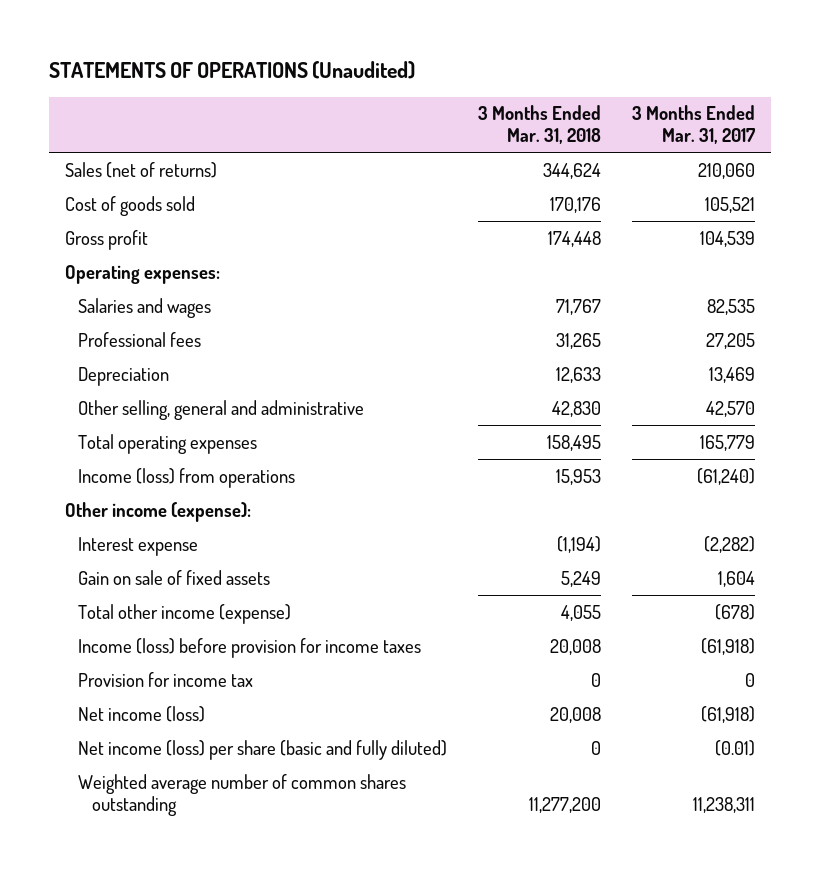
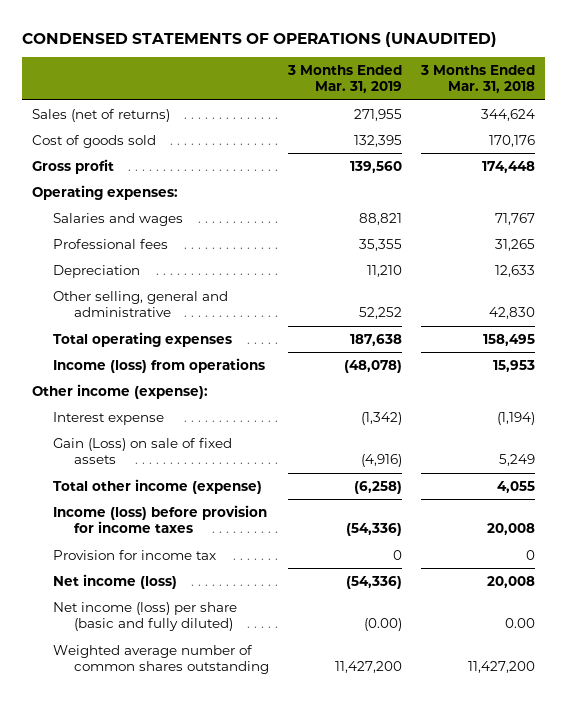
- STATEMENTS OF OPERATIONS (Unaudited)
+ CONDENSED STATEMENTS OF OPERATIONS (UNAUDITED)
- | 3 Months Ended Mar. 31, 2018 | 3 Months Ended Mar. 31, 2017
+ | 3 Months Ended Mar. 31, 2019 | 3 Months Ended Mar. 31, 2018
- Gain on sale of fixed assets | 5,249 | 1,604
+ Gain (Loss) on sale of fixed assets | (4,916) | 5,249
- Net income (loss) per share (basic and fully diluted) | 0 | (0.01)
- Weighted average number of common shares outstanding | 11,277,200 | 11,238,311
+ Net income (loss) per share (basic and fully diluted) | (0.00) | 0.00
+ Weighted average number of common shares outstanding | 11,427,200 | 11,427,200

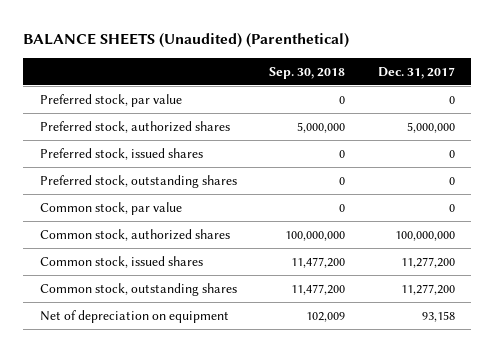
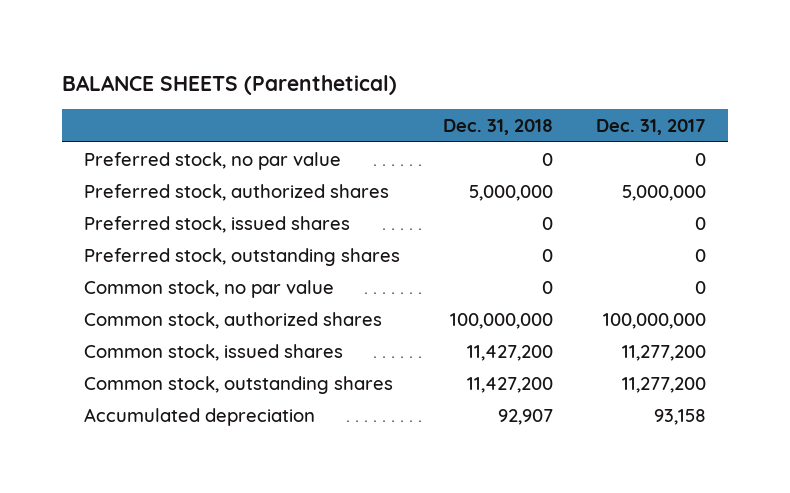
- BALANCE SHEETS (Unaudited) (Parenthetical)
+ BALANCE SHEETS (Parenthetical)
- | Sep. 30, 2018 | Dec. 31, 2017
+ | Dec. 31, 2018 | Dec. 31, 2017
- Preferred stock, par value | 0 | 0
+ Preferred stock, no par value | 0 | 0
- Common stock, par value | 0 | 0
+ Common stock, no par value | 0 | 0
- Net of depreciation on equipment | 102,009 | 93,158
+ Accumulated depreciation | 92,907 | 93,158

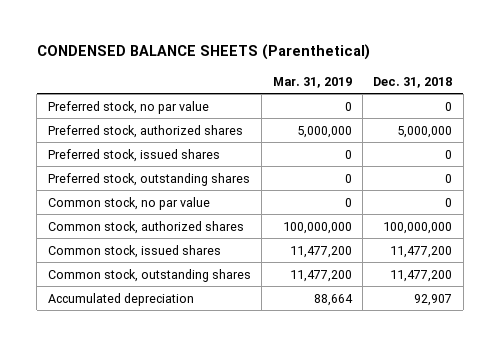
- BALANCE SHEETS (Parenthetical)
+ CONDENSED BALANCE SHEETS (Parenthetical)
- | Dec. 31, 2018 | Dec. 31, 2017
+ | Mar. 31, 2019 | Dec. 31, 2018
- Common stock, issued shares | 11,427,200 | 11,277,200
- Common stock, outstanding shares | 11,427,200 | 11,277,200
+ Common stock, issued shares | 11,477,200 | 11,477,200
+ Common stock, outstanding shares | 11,477,200 | 11,477,200

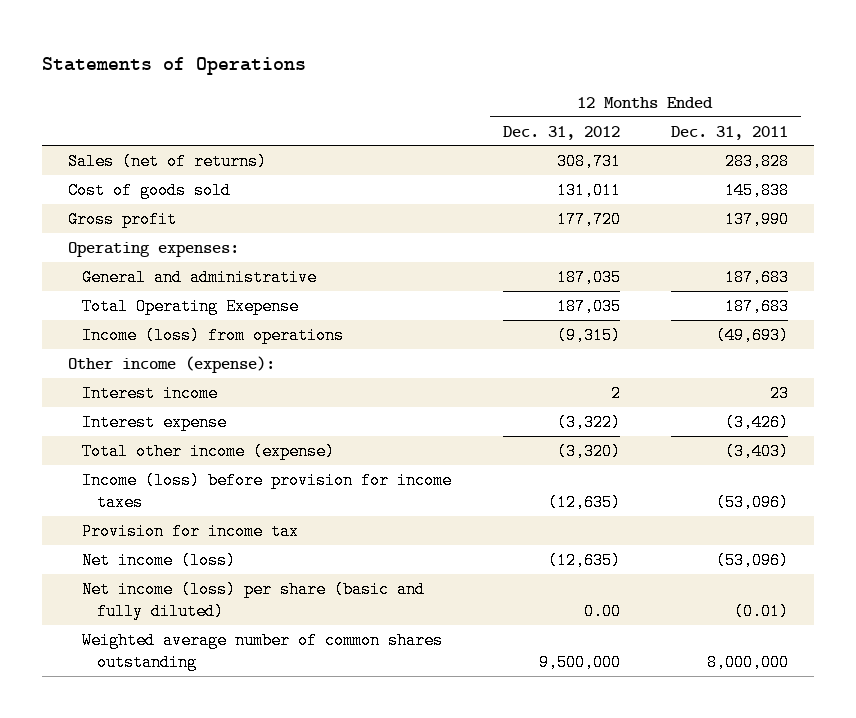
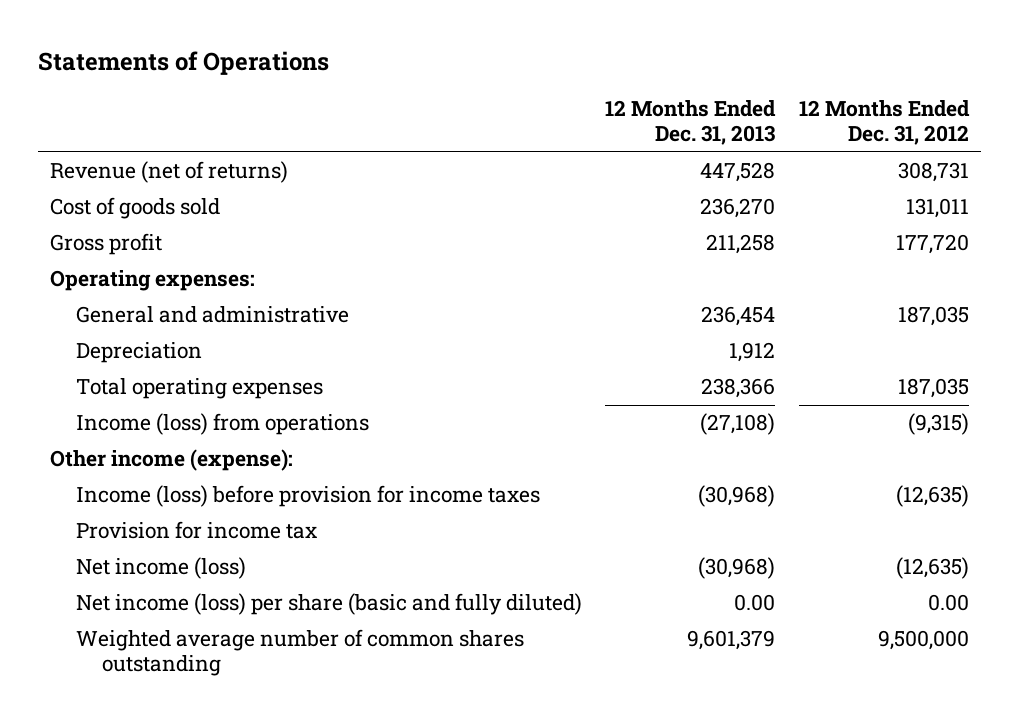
- | 12 Months Ended Dec. 31, 2012 | 12 Months Ended Dec. 31, 2011
+ | 12 Months Ended Dec. 31, 2013 | 12 Months Ended Dec. 31, 2012
- Sales (net of returns) | 308,731 | 283,828
+ Revenue (net of returns) | 447,528 | 308,731
- Total Operating Exepense | 187,035 | 187,683
+ Depreciation | 1,912 |
+ Total operating expenses | 238,366 | 187,035
- Interest income | 2 | 23
- Interest expense | (3,322) | (3,426)
- Total other income (expense) | (3,320) | (3,403)

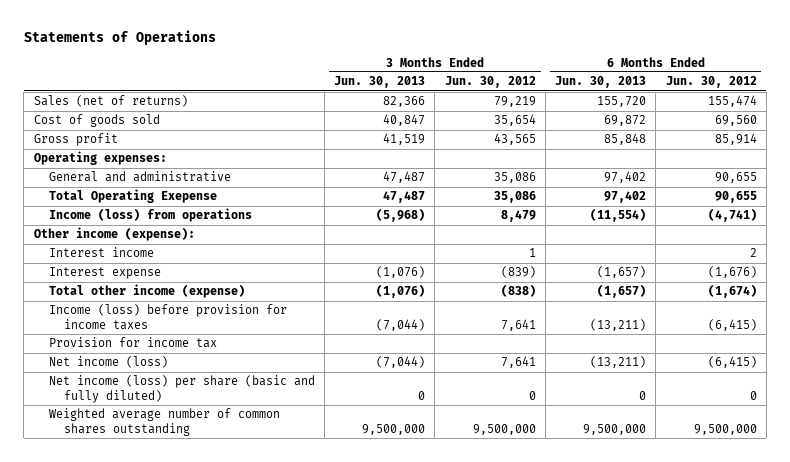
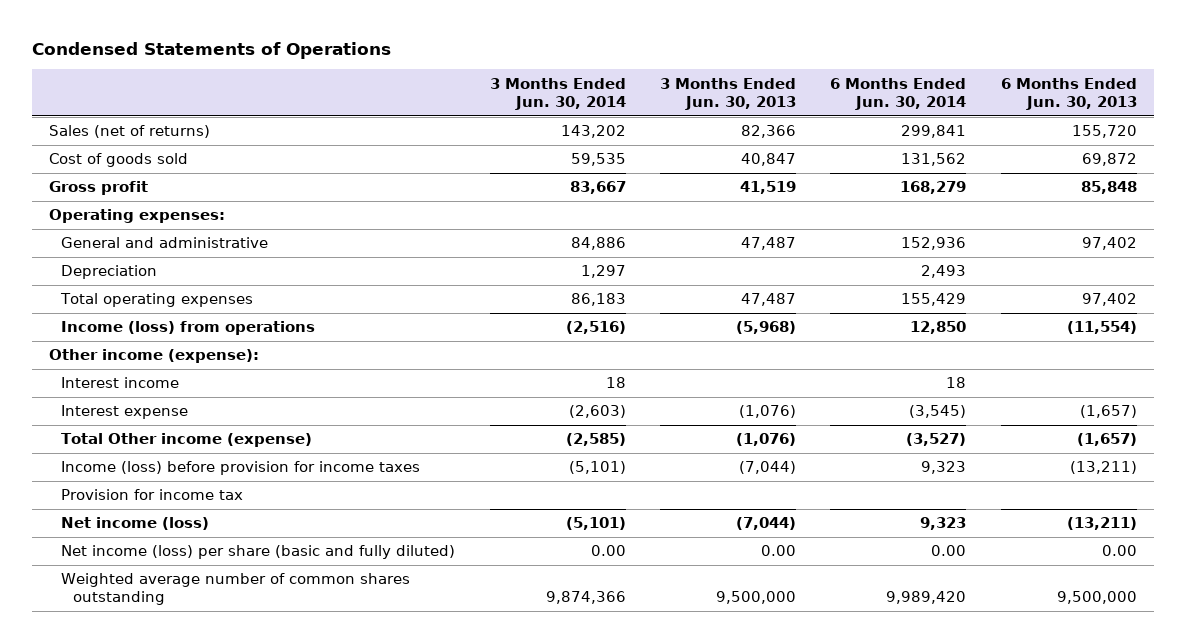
- Statements of Operations
+ Condensed Statements of Operations
- | 3 Months Ended Jun. 30, 2013 | 3 Months Ended Jun. 30, 2012 | 6 Months Ended Jun. 30, 2013 | 6 Months Ended Jun. 30, 2012
+ | 3 Months Ended Jun. 30, 2014 | 3 Months Ended Jun. 30, 2013 | 6 Months Ended Jun. 30, 2014 | 6 Months Ended Jun. 30, 2013
- Total Operating Exepense | 47,487 | 35,086 | 97,402 | 90,655
+ Depreciation | 1,297 | | 2,493 |
+ Total operating expenses | 86,183 | 47,487 | 155,429 | 97,402
- Total other income (expense) | (1,076) | (838) | (1,657) | (1,674)
+ Total Other income (expense) | (2,585) | (1,076) | (3,527) | (1,657)
- Net income (loss) per share (basic and fully diluted) | 0 | 0 | 0 | 0
+ Net income (loss) per share (basic and fully diluted) | 0.00 | 0.00 | 0.00 | 0.00

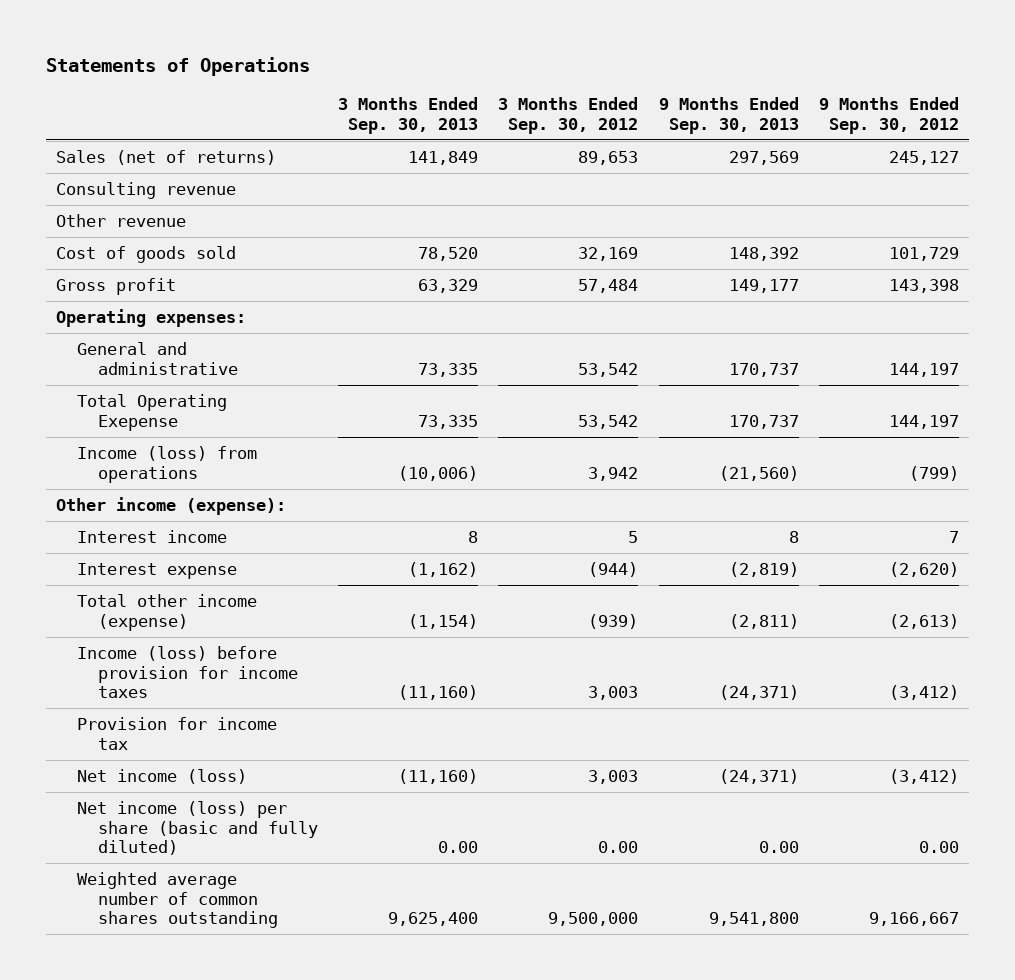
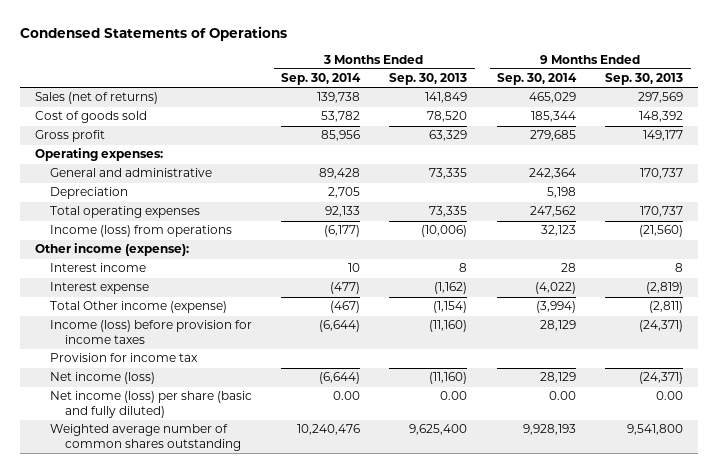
- Statements of Operations
+ Condensed Statements of Operations
- | 3 Months Ended Sep. 30, 2013 | 3 Months Ended Sep. 30, 2012 | 9 Months Ended Sep. 30, 2013 | 9 Months Ended Sep. 30, 2012
+ | 3 Months Ended Sep. 30, 2014 | 3 Months Ended Sep. 30, 2013 | 9 Months Ended Sep. 30, 2014 | 9 Months Ended Sep. 30, 2013
- Consulting revenue
- Other revenue
- Total Operating Exepense | 73,335 | 53,542 | 170,737 | 144,197
+ Depreciation | 2,705 | | 5,198 |
+ Total operating expenses | 92,133 | 73,335 | 247,562 | 170,737
- Total other income (expense) | (1,154) | (939) | (2,811) | (2,613)
+ Total Other income (expense) | (467) | (1,154) | (3,994) | (2,811)

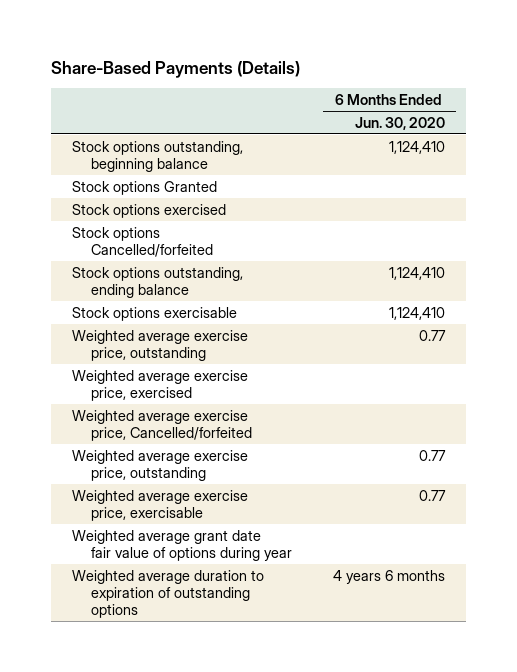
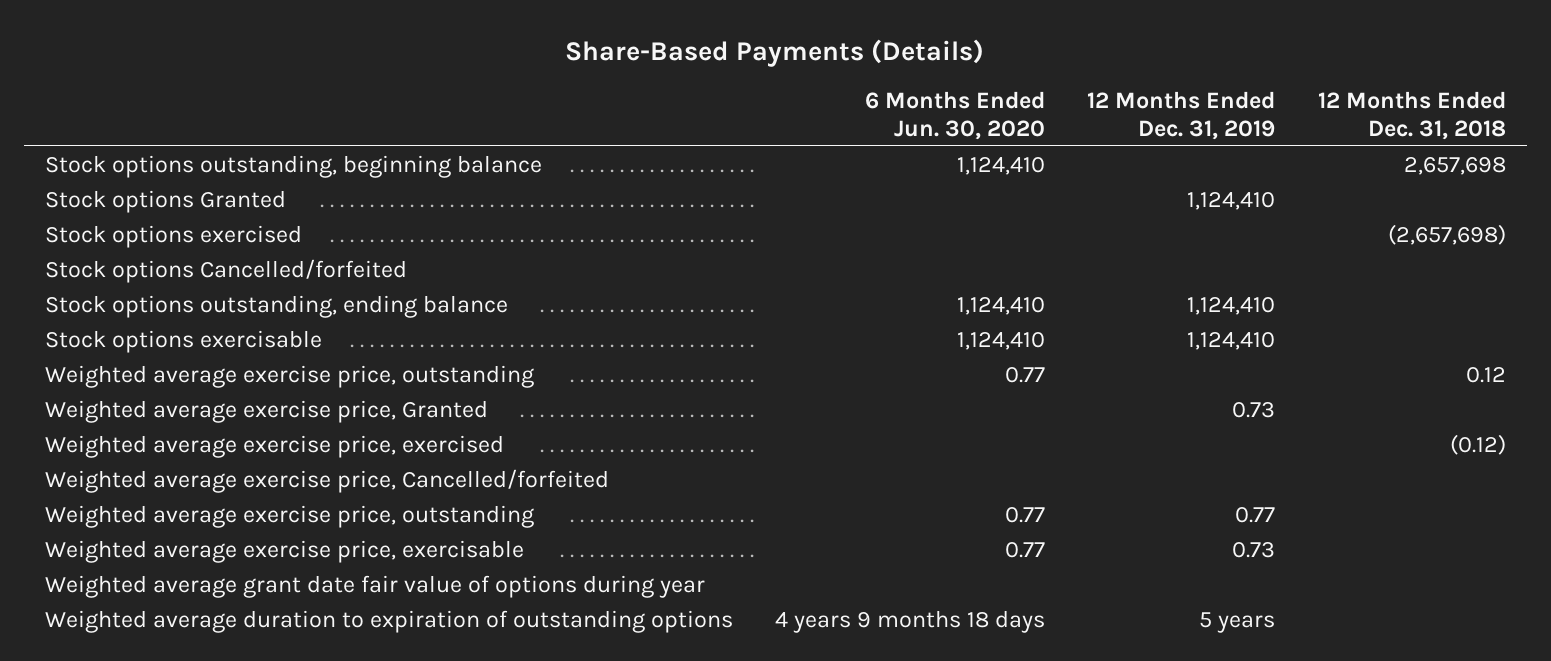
- | 6 Months Ended Jun. 30, 2020
+ | 6 Months Ended Jun. 30, 2020 | 12 Months Ended Dec. 31, 2019 | 12 Months Ended Dec. 31, 2018
+ Weighted average exercise price, Granted | | 0.73 |
- Weighted average duration to expiration of outstanding options | 4 years 6 months
+ Weighted average duration to expiration of outstanding options | 4 years 9 months 18 days | 5 years |

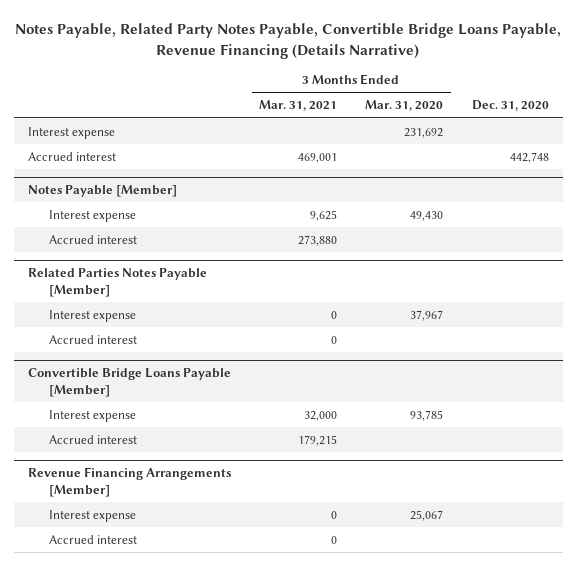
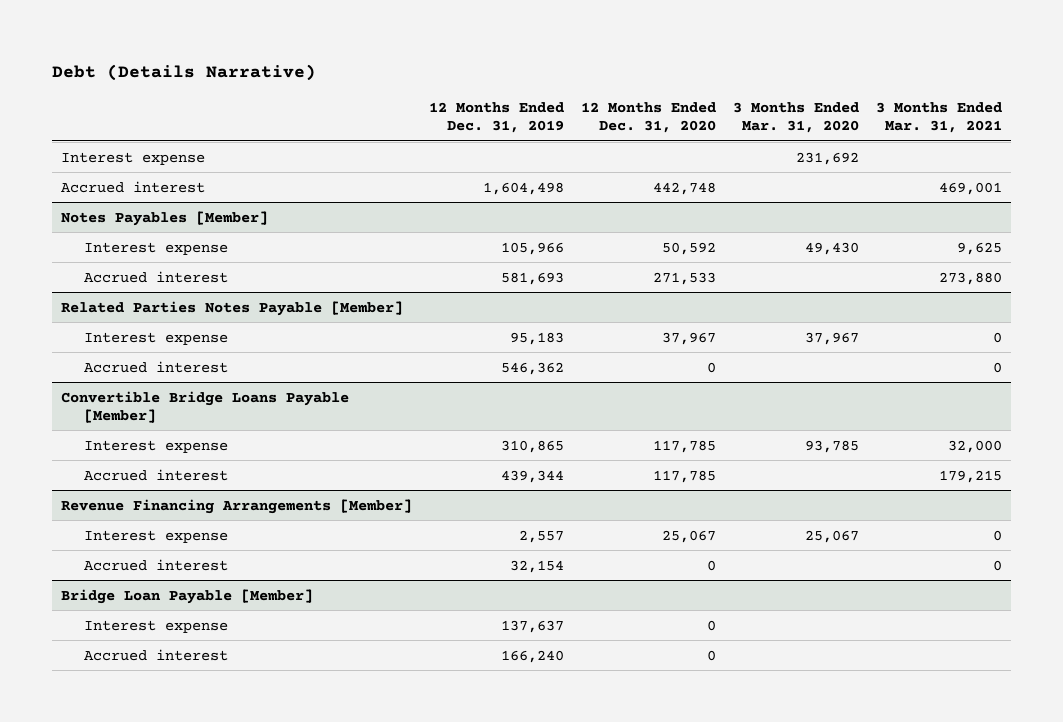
- Notes Payable, Related Party Notes Payable, Convertible Bridge Loans Payable, Revenue Financing (Details Narrative)
+ Debt (Details Narrative)
- | 3 Months Ended Mar. 31, 2021 | 3 Months Ended Mar. 31, 2020 | Dec. 31, 2020
+ | 12 Months Ended Dec. 31, 2019 | 12 Months Ended Dec. 31, 2020 | 3 Months Ended Mar. 31, 2020 | 3 Months Ended Mar. 31, 2021
- Notes Payable [Member]
+ Notes Payables [Member]
+ Bridge Loan Payable [Member]
+ Interest expense | 137,637 | 0 | |
+ Accrued interest | 166,240 | 0 | |

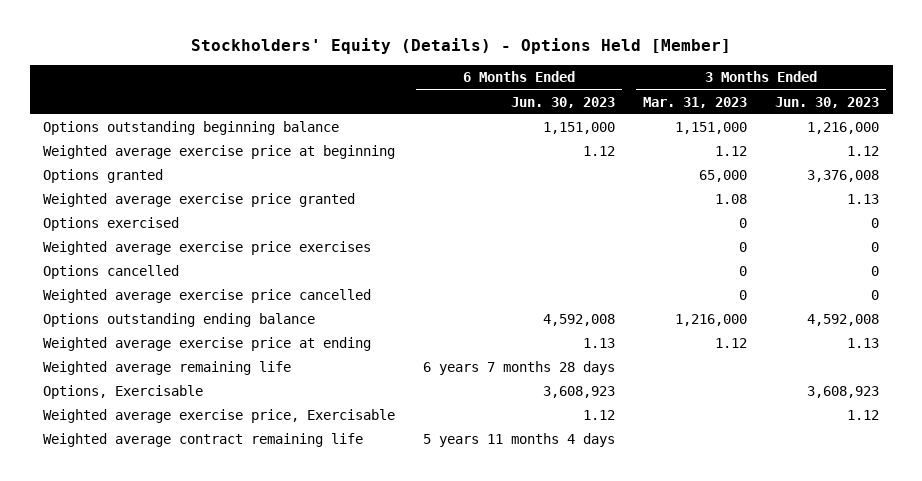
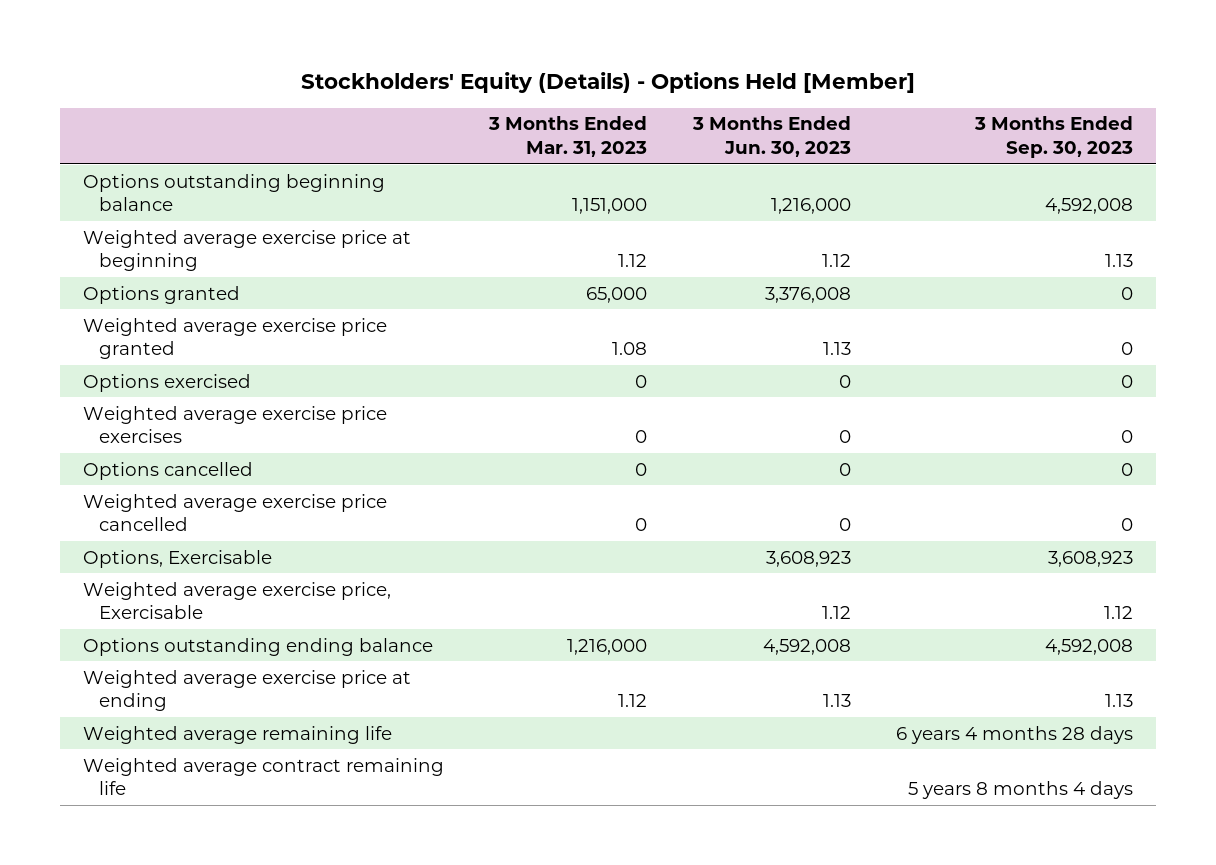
- | 6 Months Ended Jun. 30, 2023 | 3 Months Ended Mar. 31, 2023 | 3 Months Ended Jun. 30, 2023
+ | 3 Months Ended Mar. 31, 2023 | 3 Months Ended Jun. 30, 2023 | 3 Months Ended Sep. 30, 2023
moved up: Options, Exercisable | | 3,608,923 | 3,608,923
moved up: Weighted average exercise price, Exercisable | | 1.12 | 1.12

